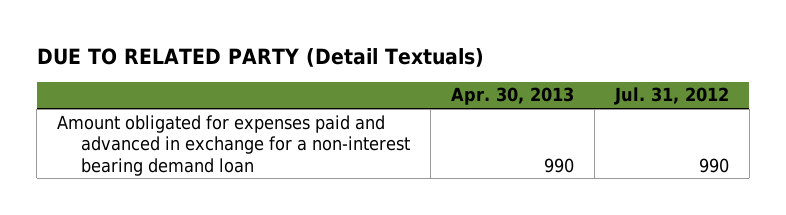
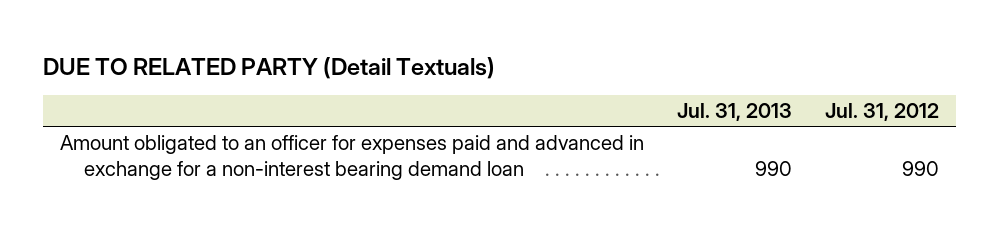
- | Apr. 30, 2013 | Jul. 31, 2012
+ | Jul. 31, 2013 | Jul. 31, 2012
- Amount obligated for expenses paid and advanced in exchange for a non-interest bearing demand loan | 990 | 990
+ Amount obligated to an officer for expenses paid and advanced in exchange for a non-interest bearing demand loan | 990 | 990

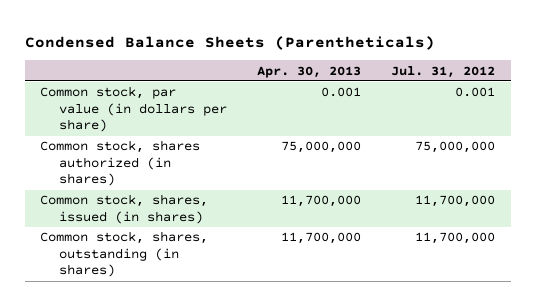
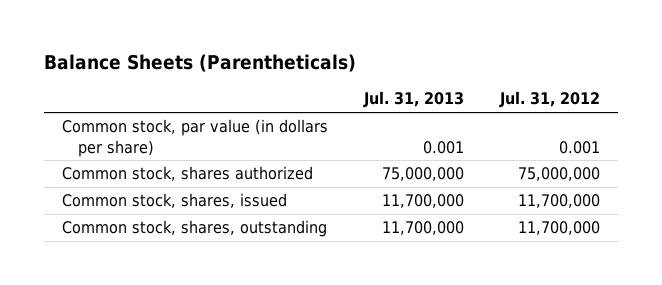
- Condensed Balance Sheets (Parentheticals)
+ Balance Sheets (Parentheticals)
- | Apr. 30, 2013 | Jul. 31, 2012
+ | Jul. 31, 2013 | Jul. 31, 2012
- Common stock, shares authorized (in shares) | 75,000,000 | 75,000,000
- Common stock, shares, issued (in shares) | 11,700,000 | 11,700,000
- Common stock, shares, outstanding (in shares) | 11,700,000 | 11,700,000
+ Common stock, shares authorized | 75,000,000 | 75,000,000
+ Common stock, shares, issued | 11,700,000 | 11,700,000
+ Common stock, shares, outstanding | 11,700,000 | 11,700,000

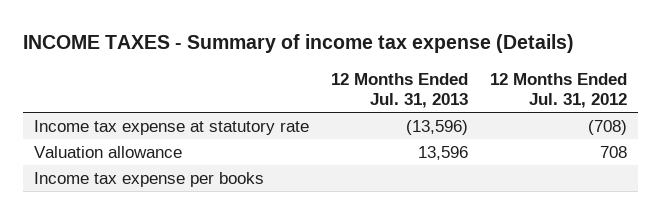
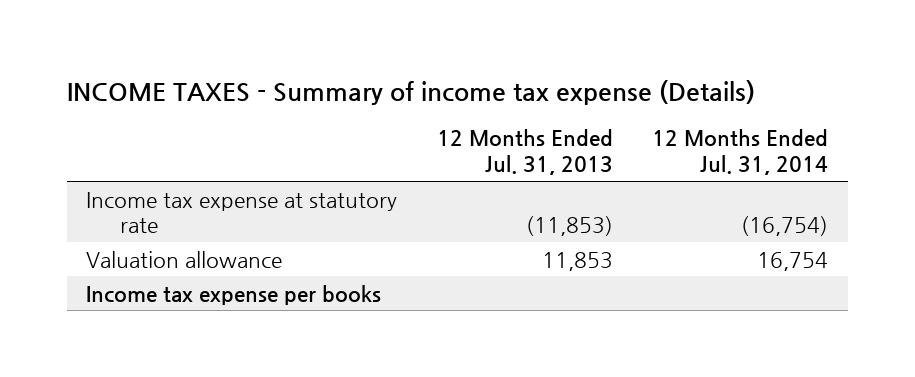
- | 12 Months Ended Jul. 31, 2013 | 12 Months Ended Jul. 31, 2012
+ | 12 Months Ended Jul. 31, 2013 | 12 Months Ended Jul. 31, 2014
- Income tax expense at statutory rate | (13,596) | (708)
- Valuation allowance | 13,596 | 708
+ Income tax expense at statutory rate | (11,853) | (16,754)
+ Valuation allowance | 11,853 | 16,754

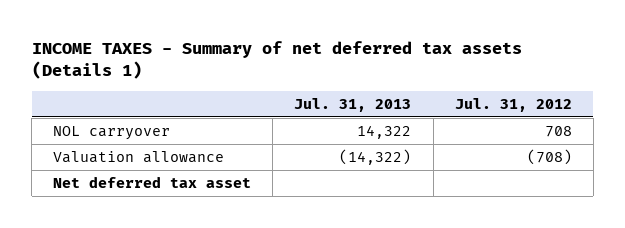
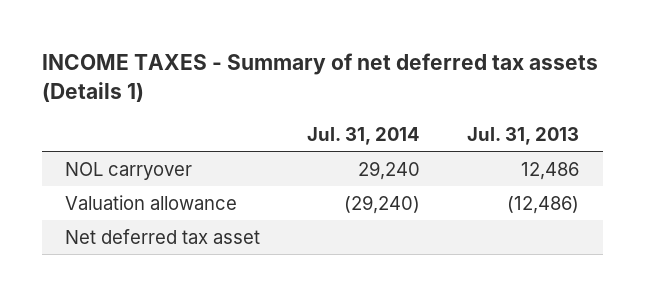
- | Jul. 31, 2013 | Jul. 31, 2012
+ | Jul. 31, 2014 | Jul. 31, 2013
- NOL carryover | 14,322 | 708
- Valuation allowance | (14,322) | (708)
+ NOL carryover | 29,240 | 12,486
+ Valuation allowance | (29,240) | (12,486)

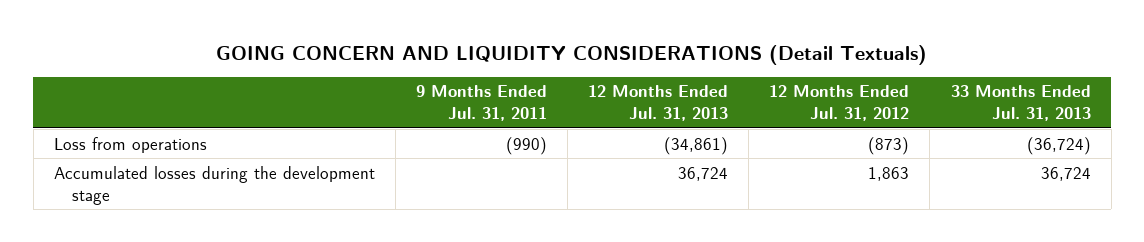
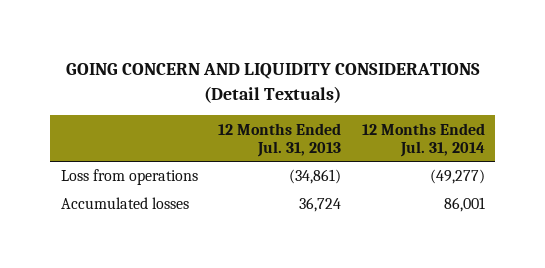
- | 9 Months Ended Jul. 31, 2011 | 12 Months Ended Jul. 31, 2013 | 12 Months Ended Jul. 31, 2012 | 33 Months Ended Jul. 31, 2013
+ | 12 Months Ended Jul. 31, 2013 | 12 Months Ended Jul. 31, 2014
- Accumulated losses during the development stage | | 36,724 | 1,863 | 36,724
+ Accumulated losses | 36,724 | 86,001

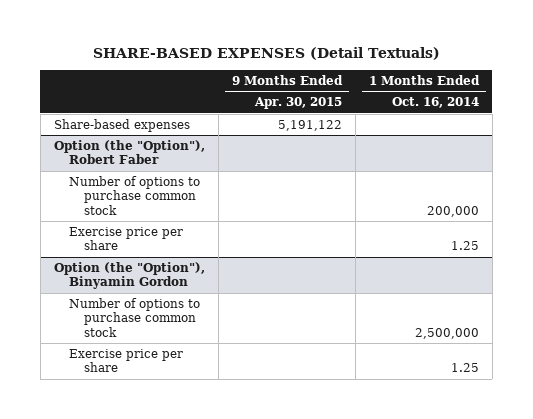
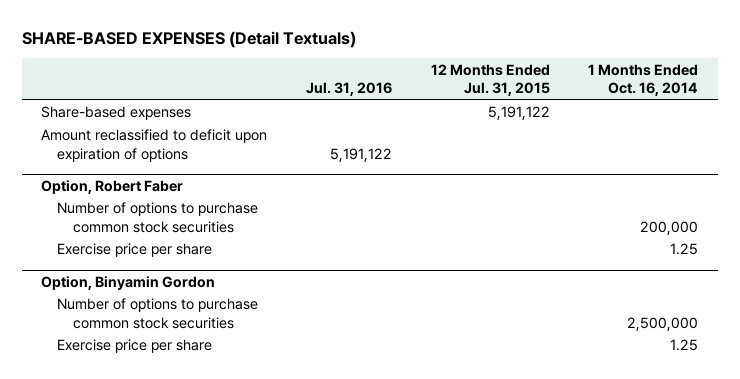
- | 9 Months Ended Apr. 30, 2015 | 1 Months Ended Oct. 16, 2014
+ | Jul. 31, 2016 | 12 Months Ended Jul. 31, 2015 | 1 Months Ended Oct. 16, 2014
- Option (the "Option"), Robert Faber
- Number of options to purchase common stock | | 200,000
+ Amount reclassified to deficit upon expiration of options | 5,191,122 | |
+ Option, Robert Faber
+ Number of options to purchase common stock securities | | | 200,000
- Option (the "Option"), Binyamin Gordon
- Number of options to purchase common stock | | 2,500,000
+ Option, Binyamin Gordon
+ Number of options to purchase common stock securities | | | 2,500,000

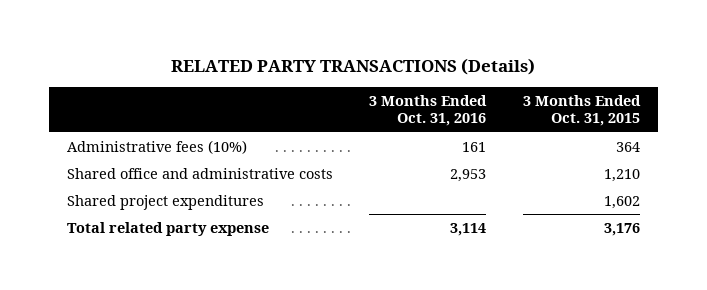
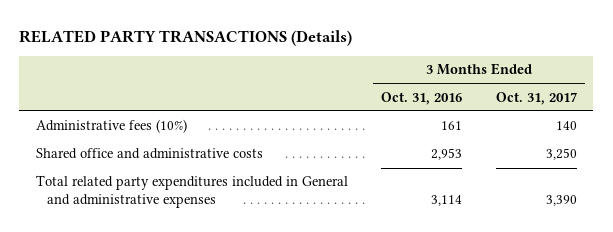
- | 3 Months Ended Oct. 31, 2016 | 3 Months Ended Oct. 31, 2015
+ | 3 Months Ended Oct. 31, 2016 | 3 Months Ended Oct. 31, 2017
- Shared project expenditures | | 1,602
- Total related party expense | 3,114 | 3,176
+ Total related party expenditures included in General and administrative expenses | 3,114 | 3,390

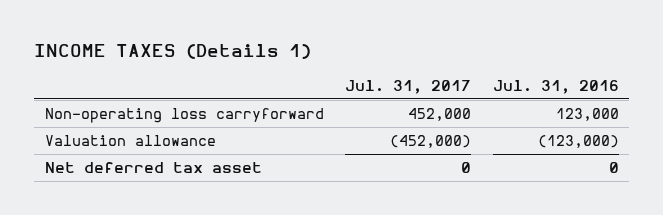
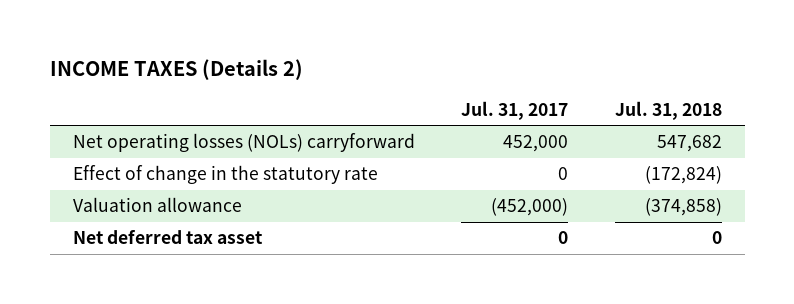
- INCOME TAXES (Details 1)
+ INCOME TAXES (Details 2)
- | Jul. 31, 2017 | Jul. 31, 2016
+ | Jul. 31, 2017 | Jul. 31, 2018
- Non-operating loss carryforward | 452,000 | 123,000
+ Net operating losses (NOLs) carryforward | 452,000 | 547,682
+ Effect of change in the statutory rate | 0 | (172,824)

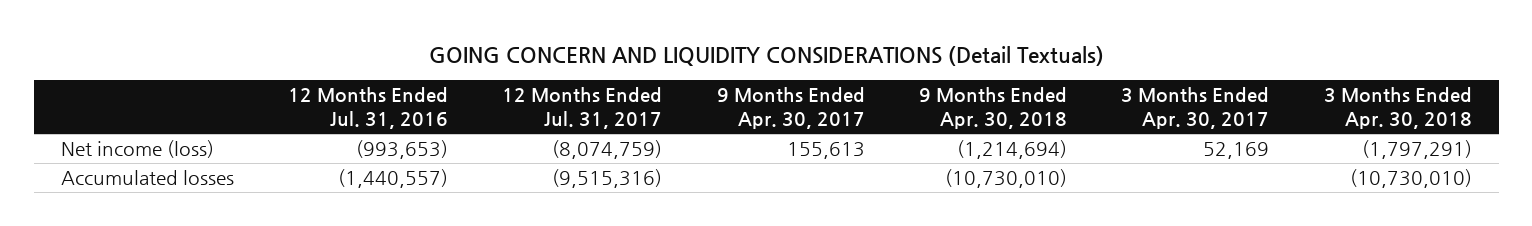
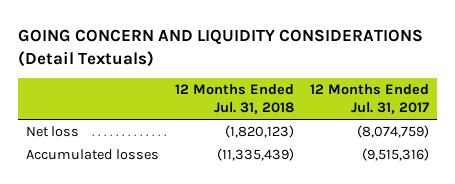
- | 12 Months Ended Jul. 31, 2016 | 12 Months Ended Jul. 31, 2017 | 9 Months Ended Apr. 30, 2017 | 9 Months Ended Apr. 30, 2018 | 3 Months Ended Apr. 30, 2017 | 3 Months Ended Apr. 30, 2018
+ | 12 Months Ended Jul. 31, 2018 | 12 Months Ended Jul. 31, 2017
- Net income (loss) | (993,653) | (8,074,759) | 155,613 | (1,214,694) | 52,169 | (1,797,291)
+ Net loss | (1,820,123) | (8,074,759)

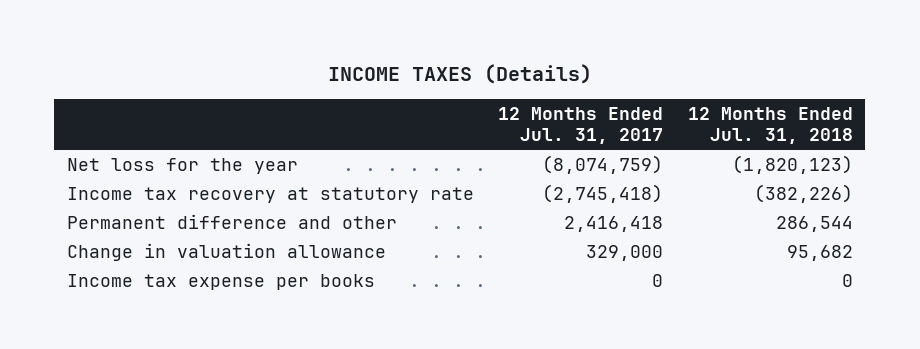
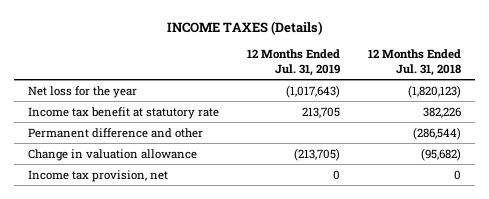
- | 12 Months Ended Jul. 31, 2017 | 12 Months Ended Jul. 31, 2018
+ | 12 Months Ended Jul. 31, 2019 | 12 Months Ended Jul. 31, 2018
- Income tax recovery at statutory rate | (2,745,418) | (382,226)
- Permanent difference and other | 2,416,418 | 286,544
- Change in valuation allowance | 329,000 | 95,682
- Income tax expense per books | 0 | 0
+ Income tax benefit at statutory rate | 213,705 | 382,226
+ Permanent difference and other | | (286,544)
+ Change in valuation allowance | (213,705) | (95,682)
+ Income tax provision, net | 0 | 0

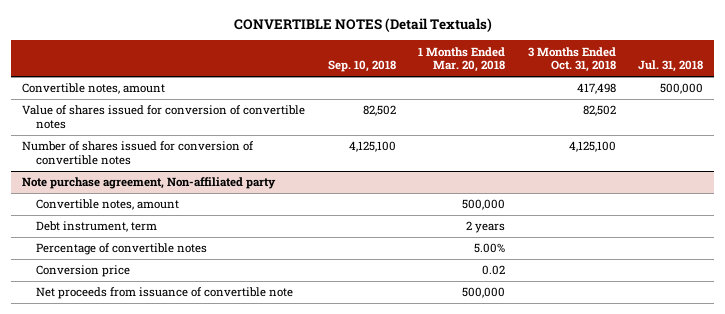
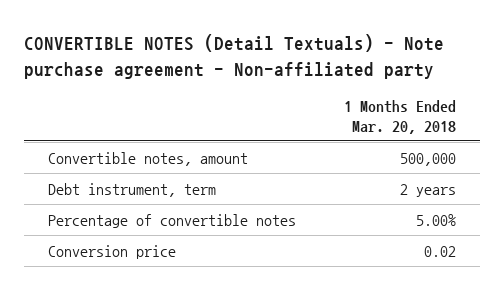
- CONVERTIBLE NOTES (Detail Textuals)
+ CONVERTIBLE NOTES (Detail Textuals) - Note purchase agreement - Non-affiliated party
- | Sep. 10, 2018 | 1 Months Ended Mar. 20, 2018 | 3 Months Ended Oct. 31, 2018 | Jul. 31, 2018
+ | 1 Months Ended Mar. 20, 2018
- Convertible notes, amount | | | 417,498 | 500,000
- Value of shares issued for conversion of convertible notes | 82,502 | | 82,502 |
- Number of shares issued for conversion of convertible notes | 4,125,100 | | 4,125,100 |
- Note purchase agreement, Non-affiliated party
- Net proceeds from issuance of convertible note | | 500,000 | |

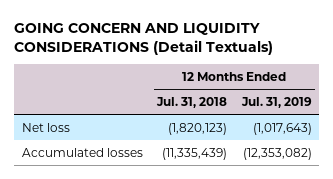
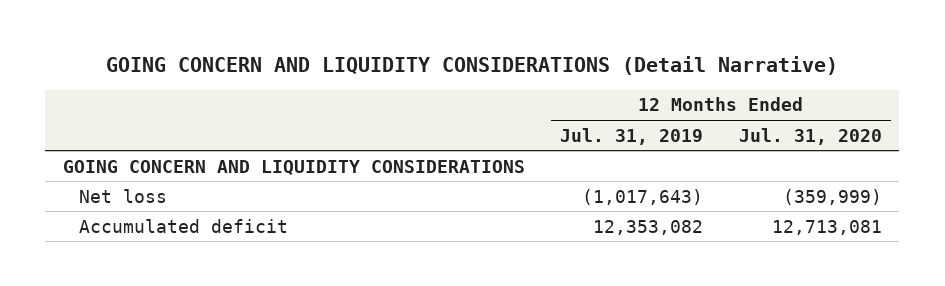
- GOING CONCERN AND LIQUIDITY CONSIDERATIONS (Detail Textuals)
+ GOING CONCERN AND LIQUIDITY CONSIDERATIONS (Detail Narrative)
- | 12 Months Ended Jul. 31, 2018 | 12 Months Ended Jul. 31, 2019
+ | 12 Months Ended Jul. 31, 2019 | 12 Months Ended Jul. 31, 2020
+ GOING CONCERN AND LIQUIDITY CONSIDERATIONS
- Accumulated losses | (11,335,439) | (12,353,082)
+ Accumulated deficit | 12,353,082 | 12,713,081

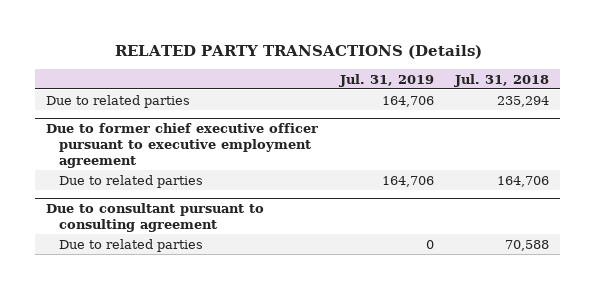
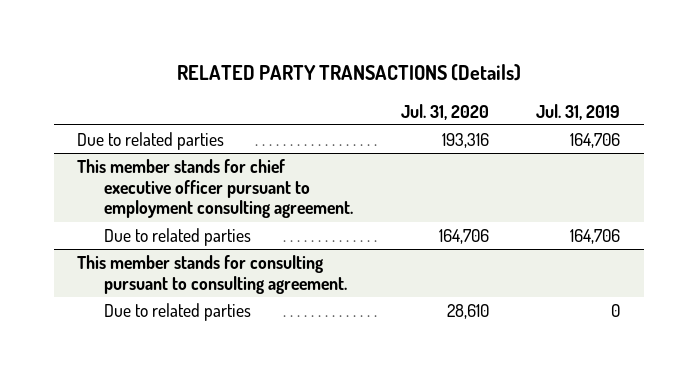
- | Jul. 31, 2019 | Jul. 31, 2018
+ | Jul. 31, 2020 | Jul. 31, 2019
- Due to former chief executive officer pursuant to executive employment agreement
+ This member stands for chief executive officer pursuant to employment consulting agreement.
- Due to consultant pursuant to consulting agreement
+ This member stands for consulting pursuant to consulting agreement.

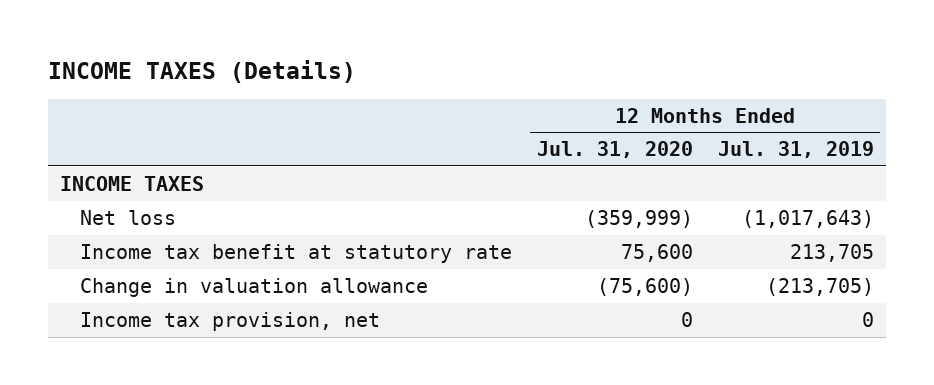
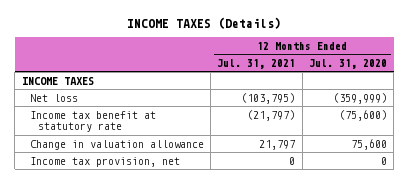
- | 12 Months Ended Jul. 31, 2020 | 12 Months Ended Jul. 31, 2019
+ | 12 Months Ended Jul. 31, 2021 | 12 Months Ended Jul. 31, 2020
- Income tax benefit at statutory rate | 75,600 | 213,705
- Change in valuation allowance | (75,600) | (213,705)
+ Income tax benefit at statutory rate | (21,797) | (75,600)
+ Change in valuation allowance | 21,797 | 75,600

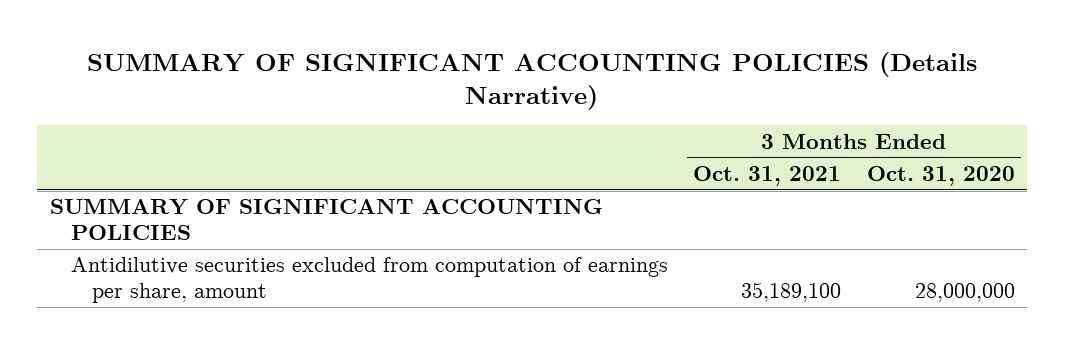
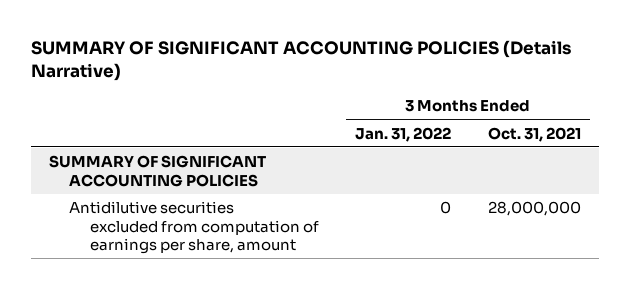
- | 3 Months Ended Oct. 31, 2021 | 3 Months Ended Oct. 31, 2020
+ | 3 Months Ended Jan. 31, 2022 | 3 Months Ended Oct. 31, 2021
- Antidilutive securities excluded from computation of earnings per share, amount | 35,189,100 | 28,000,000
+ Antidilutive securities excluded from computation of earnings per share, amount | 0 | 28,000,000

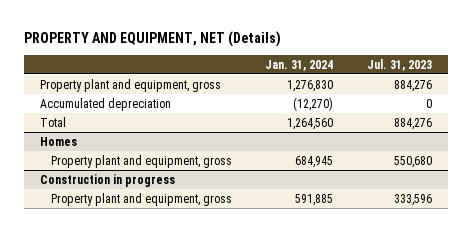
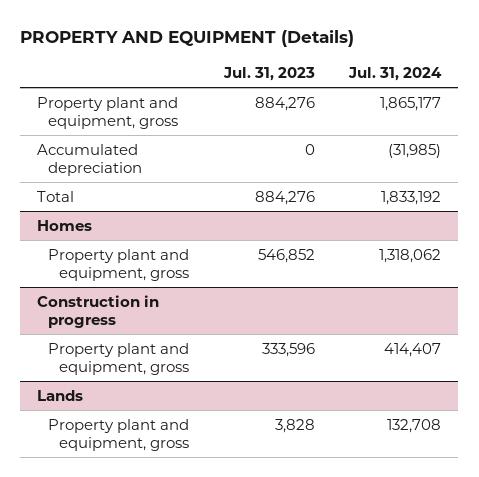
- PROPERTY AND EQUIPMENT, NET (Details)
+ PROPERTY AND EQUIPMENT (Details)
- | Jan. 31, 2024 | Jul. 31, 2023
+ | Jul. 31, 2023 | Jul. 31, 2024
@ Homes
- Property plant and equipment, gross | 684,945 | 550,680
+ Property plant and equipment, gross | 546,852 | 1,318,062
+ Lands
+ Property plant and equipment, gross | 3,828 | 132,708

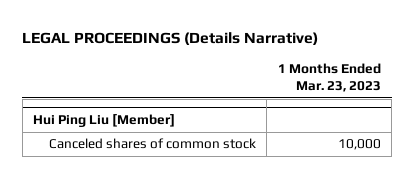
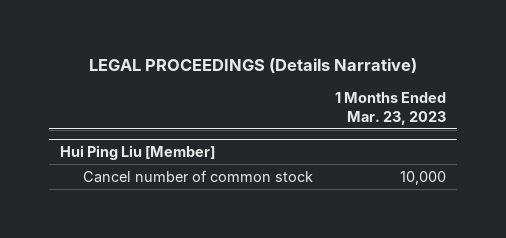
@ Hui Ping Liu [Member]
- Canceled shares of common stock | 10,000
+ Cancel number of common stock | 10,000

